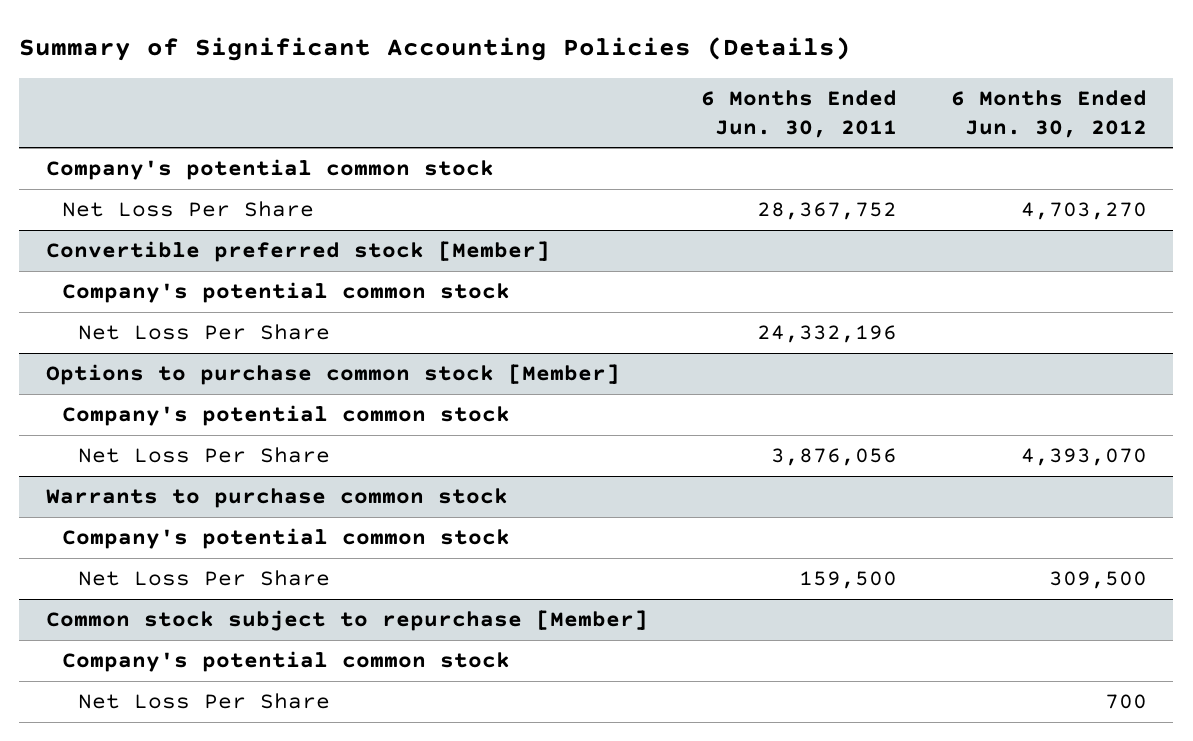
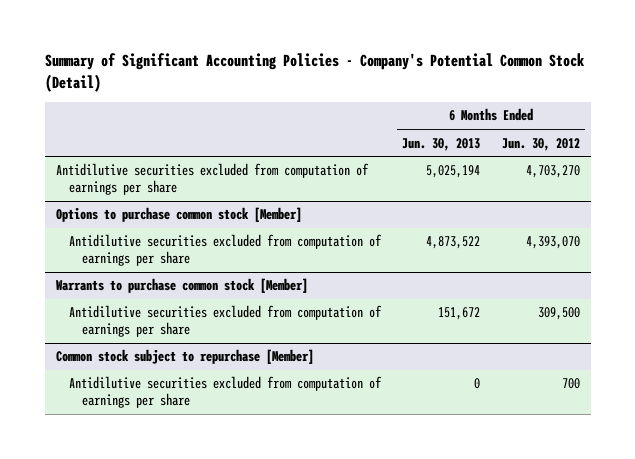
- Summary of Significant Accounting Policies (Details)
+ Summary of Significant Accounting Policies - Company's Potential Common Stock (Detail)
- | 6 Months Ended Jun. 30, 2011 | 6 Months Ended Jun. 30, 2012
+ | 6 Months Ended Jun. 30, 2013 | 6 Months Ended Jun. 30, 2012
- Company's potential common stock
- Net Loss Per Share | 28,367,752 | 4,703,270
- Convertible preferred stock [Member]
- Company's potential common stock
- Net Loss Per Share | 24,332,196 |
+ Antidilutive securities excluded from computation of earnings per share | 5,025,194 | 4,703,270
@ Options to purchase common stock [Member]
- Company's potential common stock
- Net Loss Per Share | 3,876,056 | 4,393,070
- Warrants to purchase common stock
- Company's potential common stock
- Net Loss Per Share | 159,500 | 309,500
@ Options to purchase common stock [Member]
+ Antidilutive securities excluded from computation of earnings per share | 4,873,522 | 4,393,070
+ Warrants to purchase common stock [Member]
+ Antidilutive securities excluded from computation of earnings per share | 151,672 | 309,500
@ Common stock subject to repurchase [Member]
- Company's potential common stock
- Net Loss Per Share | | 700
+ Antidilutive securities excluded from computation of earnings per share | 0 | 700

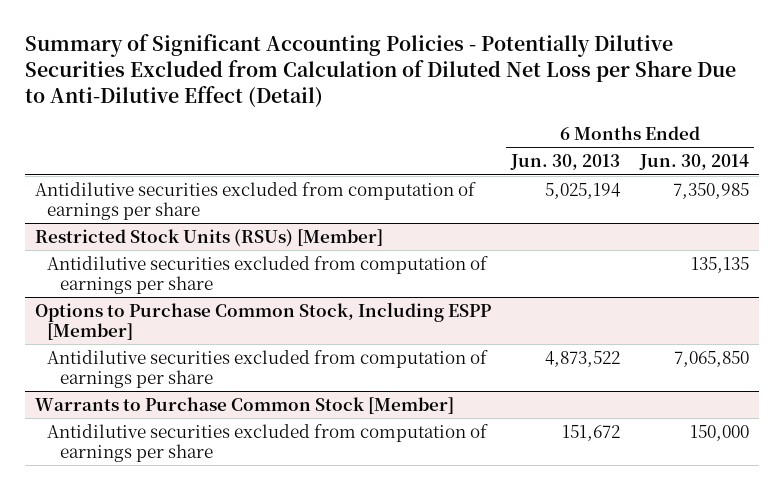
- Summary of Significant Accounting Policies - Company's Potential Common Stock (Detail)
+ Summary of Significant Accounting Policies - Potentially Dilutive Securities Excluded from Calculation of Diluted Net Loss per Share Due to Anti-Dilutive Effect (Detail)
- | 6 Months Ended Jun. 30, 2013 | 6 Months Ended Jun. 30, 2012
+ | 6 Months Ended Jun. 30, 2013 | 6 Months Ended Jun. 30, 2014
- Options to purchase common stock [Member]
+ Restricted Stock Units (RSUs) [Member]
+ Antidilutive securities excluded from computation of earnings per share | | 135,135
+ Options to Purchase Common Stock, Including ESPP [Member]
- Warrants to purchase common stock [Member]
+ Warrants to Purchase Common Stock [Member]
- Common stock subject to repurchase [Member]
- Antidilutive securities excluded from computation of earnings per share | 0 | 700

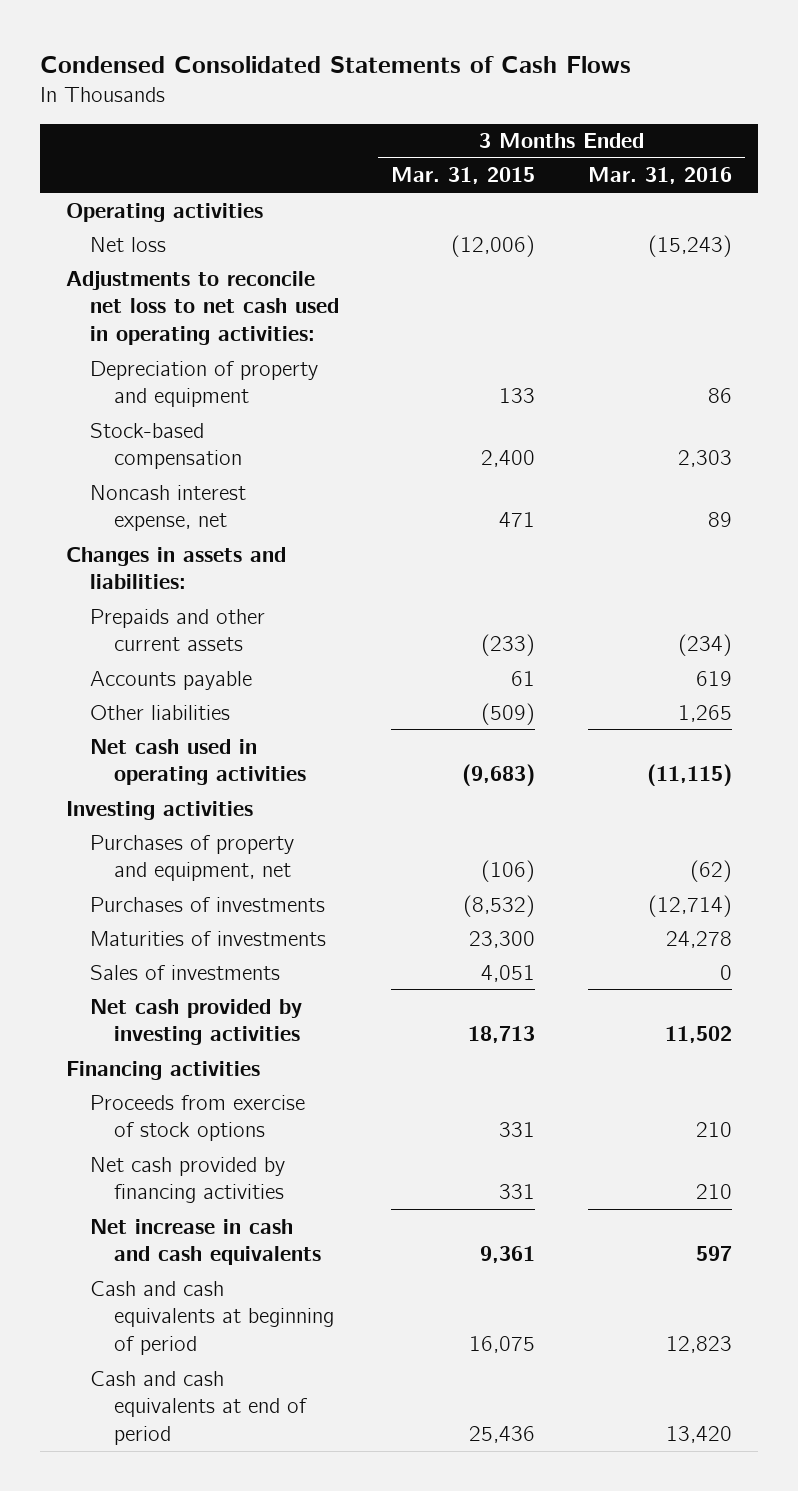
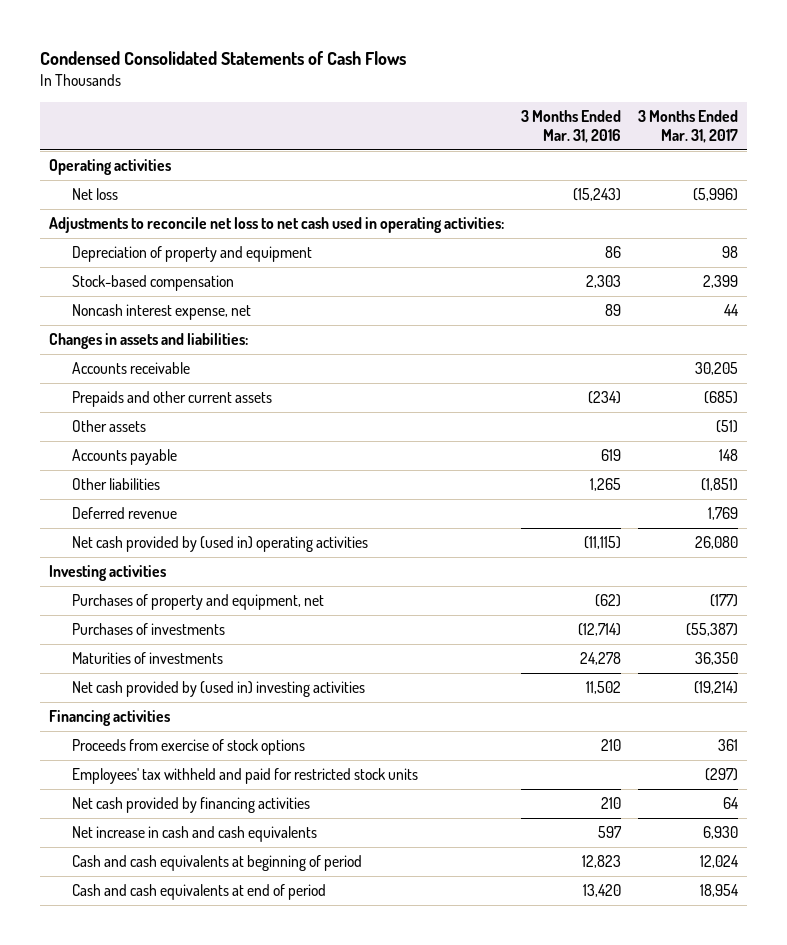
- | 3 Months Ended Mar. 31, 2015 | 3 Months Ended Mar. 31, 2016
+ | 3 Months Ended Mar. 31, 2016 | 3 Months Ended Mar. 31, 2017
+ Accounts receivable | | 30,205
+ Other assets | | (51)
- Net cash used in operating activities | (9,683) | (11,115)
+ Deferred revenue | | 1,769
+ Net cash provided by (used in) operating activities | (11,115) | 26,080
- Sales of investments | 4,051 | 0
- Net cash provided by investing activities | 18,713 | 11,502
+ Net cash provided by (used in) investing activities | 11,502 | (19,214)
+ Employees' tax withheld and paid for restricted stock units | | (297)

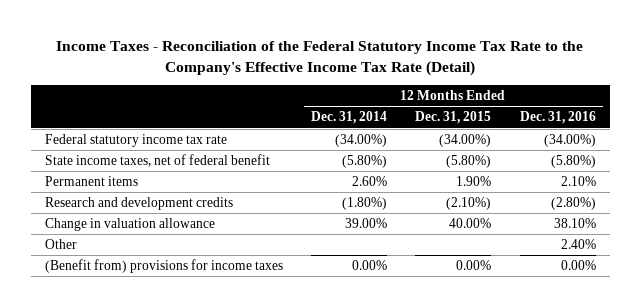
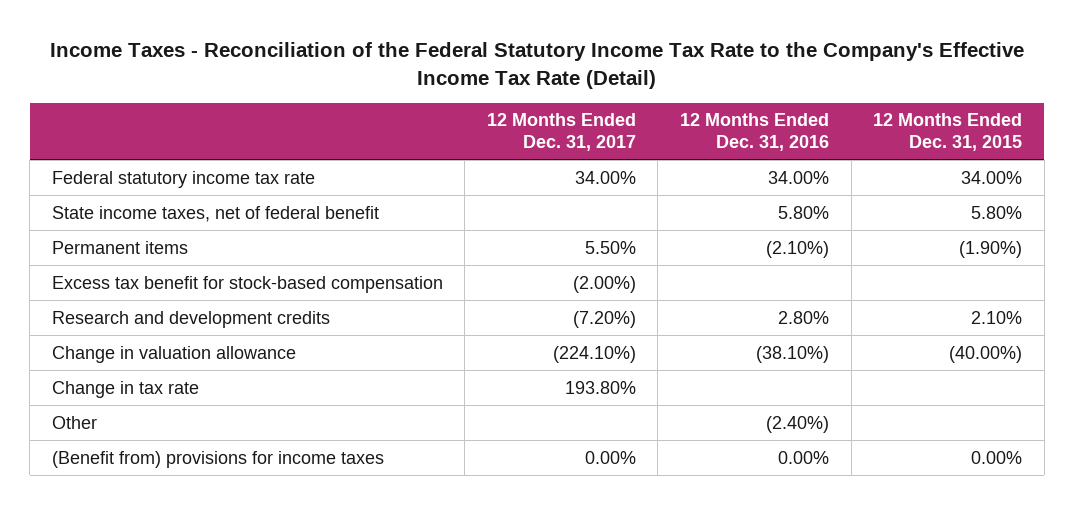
- | 12 Months Ended Dec. 31, 2014 | 12 Months Ended Dec. 31, 2015 | 12 Months Ended Dec. 31, 2016
+ | 12 Months Ended Dec. 31, 2017 | 12 Months Ended Dec. 31, 2016 | 12 Months Ended Dec. 31, 2015
- Federal statutory income tax rate | (34.00%) | (34.00%) | (34.00%)
- State income taxes, net of federal benefit | (5.80%) | (5.80%) | (5.80%)
- Permanent items | 2.60% | 1.90% | 2.10%
- Research and development credits | (1.80%) | (2.10%) | (2.80%)
- Change in valuation allowance | 39.00% | 40.00% | 38.10%
- Other | | | 2.40%
+ Federal statutory income tax rate | 34.00% | 34.00% | 34.00%
+ State income taxes, net of federal benefit | | 5.80% | 5.80%
+ Permanent items | 5.50% | (2.10%) | (1.90%)
+ Excess tax benefit for stock-based compensation | (2.00%) | |
+ Research and development credits | (7.20%) | 2.80% | 2.10%
+ Change in valuation allowance | (224.10%) | (38.10%) | (40.00%)
+ Change in tax rate | 193.80% | |
+ Other | | (2.40%) |

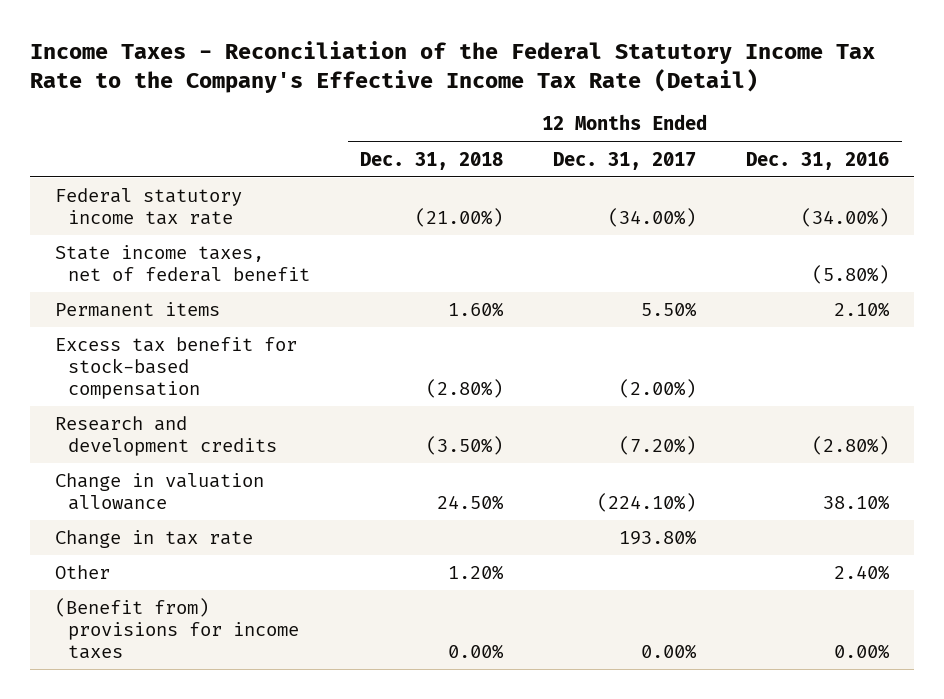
- | 12 Months Ended Dec. 31, 2017 | 12 Months Ended Dec. 31, 2016 | 12 Months Ended Dec. 31, 2015
+ | 12 Months Ended Dec. 31, 2018 | 12 Months Ended Dec. 31, 2017 | 12 Months Ended Dec. 31, 2016
- Federal statutory income tax rate | 34.00% | 34.00% | 34.00%
- State income taxes, net of federal benefit | | 5.80% | 5.80%
- Permanent items | 5.50% | (2.10%) | (1.90%)
+ Federal statutory income tax rate | (21.00%) | (34.00%) | (34.00%)
+ State income taxes, net of federal benefit | | | (5.80%)
+ Permanent items | 1.60% | 5.50% | 2.10%
- Research and development credits | (7.20%) | 2.80% | 2.10%
- Change in valuation allowance | (224.10%) | (38.10%) | (40.00%)
+ Research and development credits | (3.50%) | (7.20%) | (2.80%)
+ Change in valuation allowance | 24.50% | (224.10%) | 38.10%
- Other | | (2.40%) |
+ Other | 1.20% | | 2.40%

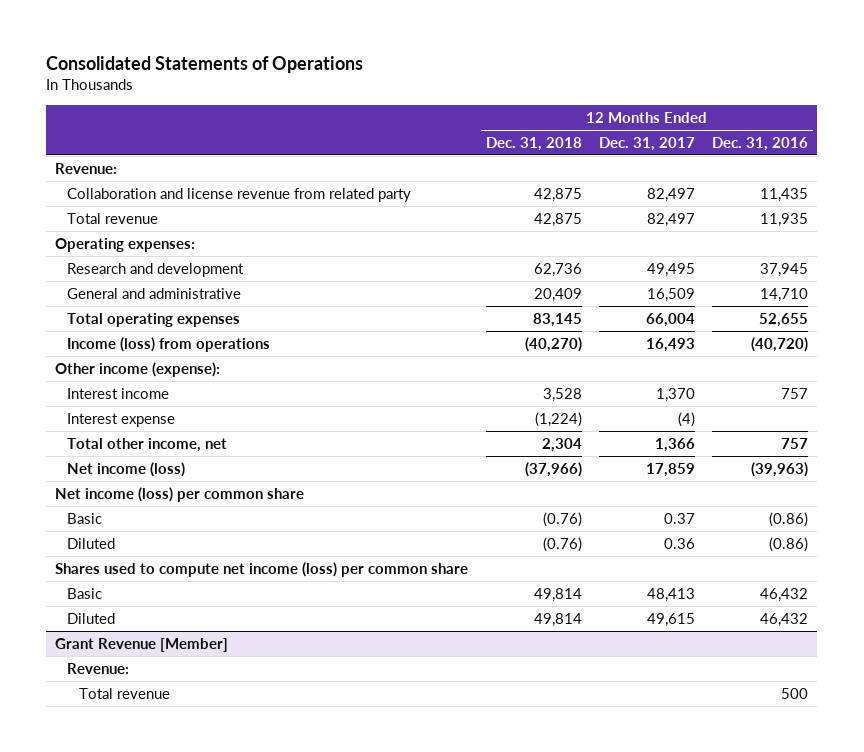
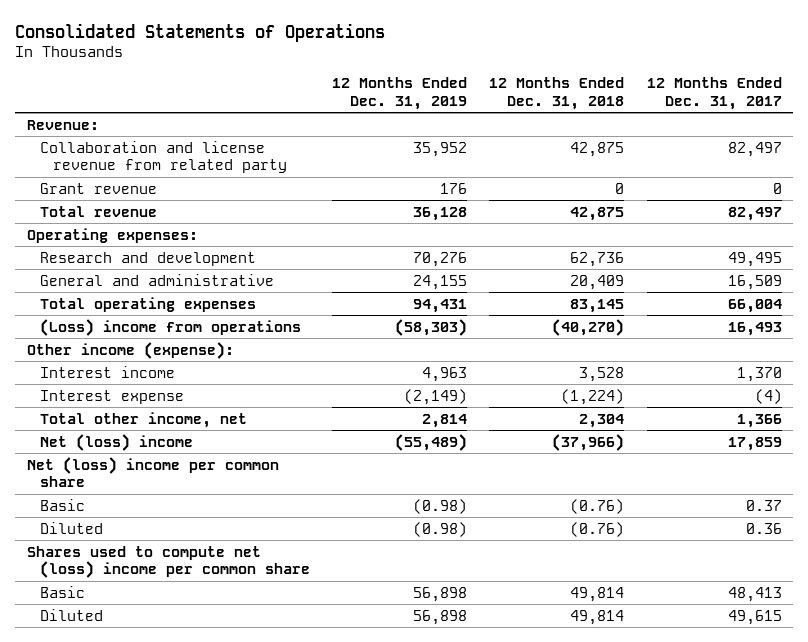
- | 12 Months Ended Dec. 31, 2018 | 12 Months Ended Dec. 31, 2017 | 12 Months Ended Dec. 31, 2016
+ | 12 Months Ended Dec. 31, 2019 | 12 Months Ended Dec. 31, 2018 | 12 Months Ended Dec. 31, 2017
+ Grant revenue | 176 | 0 | 0
- Income (loss) from operations | (40,270) | 16,493 | (40,720)
+ (Loss) income from operations | (58,303) | (40,270) | 16,493
- Net income (loss) | (37,966) | 17,859 | (39,963)
- Net income (loss) per common share
+ Net (loss) income | (55,489) | (37,966) | 17,859
+ Net (loss) income per common share
- Shares used to compute net income (loss) per common share
+ Shares used to compute net (loss) income per common share
- Grant Revenue [Member]
- Revenue:
- Total revenue | | | 500

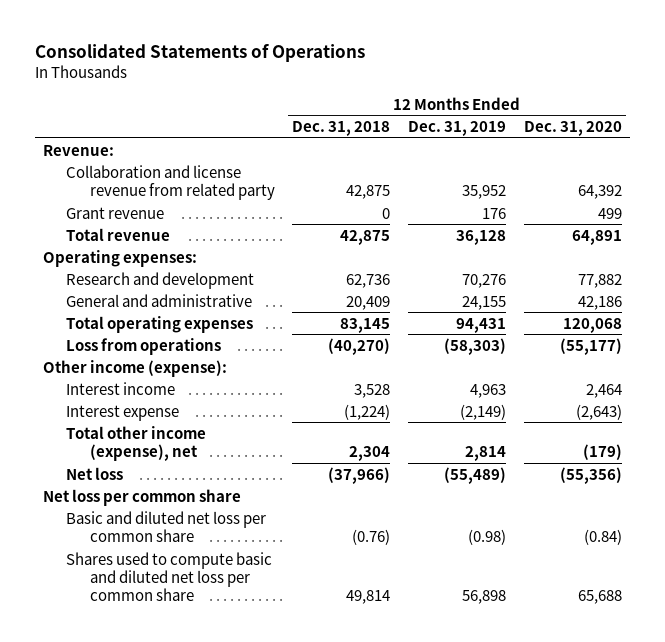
- | 12 Months Ended Dec. 31, 2019 | 12 Months Ended Dec. 31, 2018 | 12 Months Ended Dec. 31, 2017
+ | 12 Months Ended Dec. 31, 2018 | 12 Months Ended Dec. 31, 2019 | 12 Months Ended Dec. 31, 2020
- (Loss) income from operations | (58,303) | (40,270) | 16,493
+ Loss from operations | (40,270) | (58,303) | (55,177)
- Total other income, net | 2,814 | 2,304 | 1,366
- Net (loss) income | (55,489) | (37,966) | 17,859
- Net (loss) income per common share
- Basic | (0.98) | (0.76) | 0.37
- Diluted | (0.98) | (0.76) | 0.36
- Shares used to compute net (loss) income per common share
- Basic | 56,898 | 49,814 | 48,413
- Diluted | 56,898 | 49,814 | 49,615
+ Total other income (expense), net | 2,304 | 2,814 | (179)
+ Net loss | (37,966) | (55,489) | (55,356)
+ Net loss per common share
+ Basic and diluted net loss per common share | (0.76) | (0.98) | (0.84)
+ Shares used to compute basic and diluted net loss per common share | 49,814 | 56,898 | 65,688

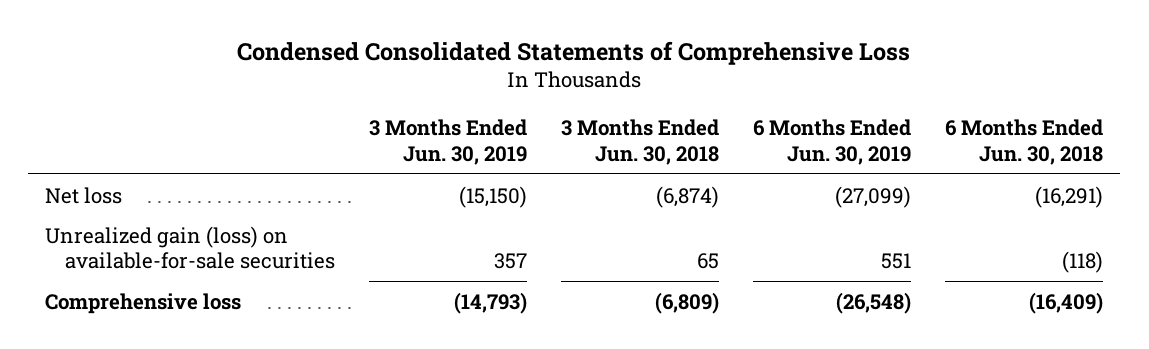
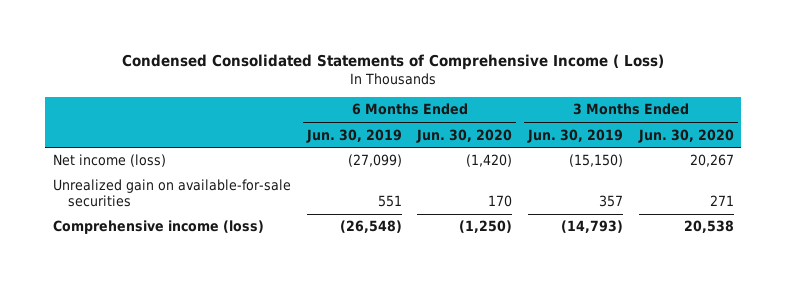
- Condensed Consolidated Statements of Comprehensive Loss
+ Condensed Consolidated Statements of Comprehensive Income ( Loss)
- | 3 Months Ended Jun. 30, 2019 | 3 Months Ended Jun. 30, 2018 | 6 Months Ended Jun. 30, 2019 | 6 Months Ended Jun. 30, 2018
+ | 6 Months Ended Jun. 30, 2019 | 6 Months Ended Jun. 30, 2020 | 3 Months Ended Jun. 30, 2019 | 3 Months Ended Jun. 30, 2020
- Net loss | (15,150) | (6,874) | (27,099) | (16,291)
- Unrealized gain (loss) on available-for-sale securities | 357 | 65 | 551 | (118)
- Comprehensive loss | (14,793) | (6,809) | (26,548) | (16,409)
+ Net income (loss) | (27,099) | (1,420) | (15,150) | 20,267
+ Unrealized gain on available-for-sale securities | 551 | 170 | 357 | 271
+ Comprehensive income (loss) | (26,548) | (1,250) | (14,793) | 20,538

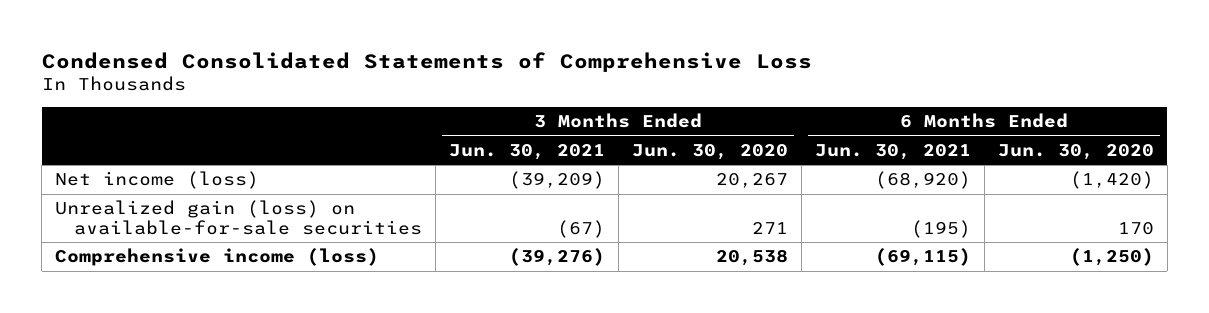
- Condensed Consolidated Statements of Comprehensive Income ( Loss)
+ Condensed Consolidated Statements of Comprehensive Loss
- | 6 Months Ended Jun. 30, 2019 | 6 Months Ended Jun. 30, 2020 | 3 Months Ended Jun. 30, 2019 | 3 Months Ended Jun. 30, 2020
+ | 3 Months Ended Jun. 30, 2021 | 3 Months Ended Jun. 30, 2020 | 6 Months Ended Jun. 30, 2021 | 6 Months Ended Jun. 30, 2020
- Unrealized gain on available-for-sale securities | 551 | 170 | 357 | 271
+ Unrealized gain (loss) on available-for-sale securities | (67) | 271 | (195) | 170

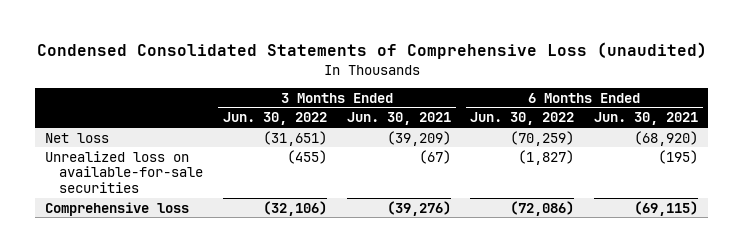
- Condensed Consolidated Statements of Comprehensive Loss
+ Condensed Consolidated Statements of Comprehensive Loss (unaudited)
- | 3 Months Ended Jun. 30, 2021 | 3 Months Ended Jun. 30, 2020 | 6 Months Ended Jun. 30, 2021 | 6 Months Ended Jun. 30, 2020
+ | 3 Months Ended Jun. 30, 2022 | 3 Months Ended Jun. 30, 2021 | 6 Months Ended Jun. 30, 2022 | 6 Months Ended Jun. 30, 2021
- Net income (loss) | (39,209) | 20,267 | (68,920) | (1,420)
- Unrealized gain (loss) on available-for-sale securities | (67) | 271 | (195) | 170
- Comprehensive income (loss) | (39,276) | 20,538 | (69,115) | (1,250)
+ Net loss | (31,651) | (39,209) | (70,259) | (68,920)
+ Unrealized loss on available-for-sale securities | (455) | (67) | (1,827) | (195)
+ Comprehensive loss | (32,106) | (39,276) | (72,086) | (69,115)

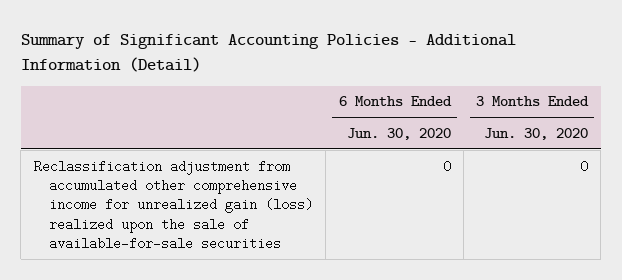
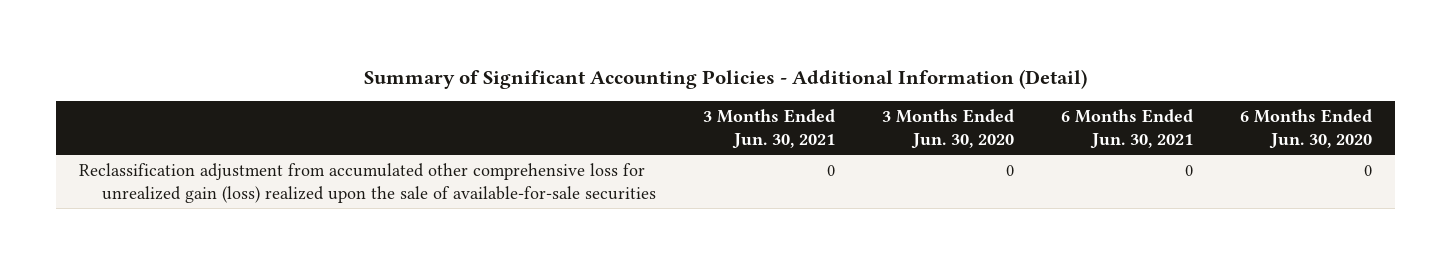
- | 6 Months Ended Jun. 30, 2020 | 3 Months Ended Jun. 30, 2020
+ | 3 Months Ended Jun. 30, 2021 | 3 Months Ended Jun. 30, 2020 | 6 Months Ended Jun. 30, 2021 | 6 Months Ended Jun. 30, 2020
- Reclassification adjustment from accumulated other comprehensive income for unrealized gain (loss) realized upon the sale of available-for-sale securities | 0 | 0
+ Reclassification adjustment from accumulated other comprehensive loss for unrealized gain (loss) realized upon the sale of available-for-sale securities | 0 | 0 | 0 | 0

